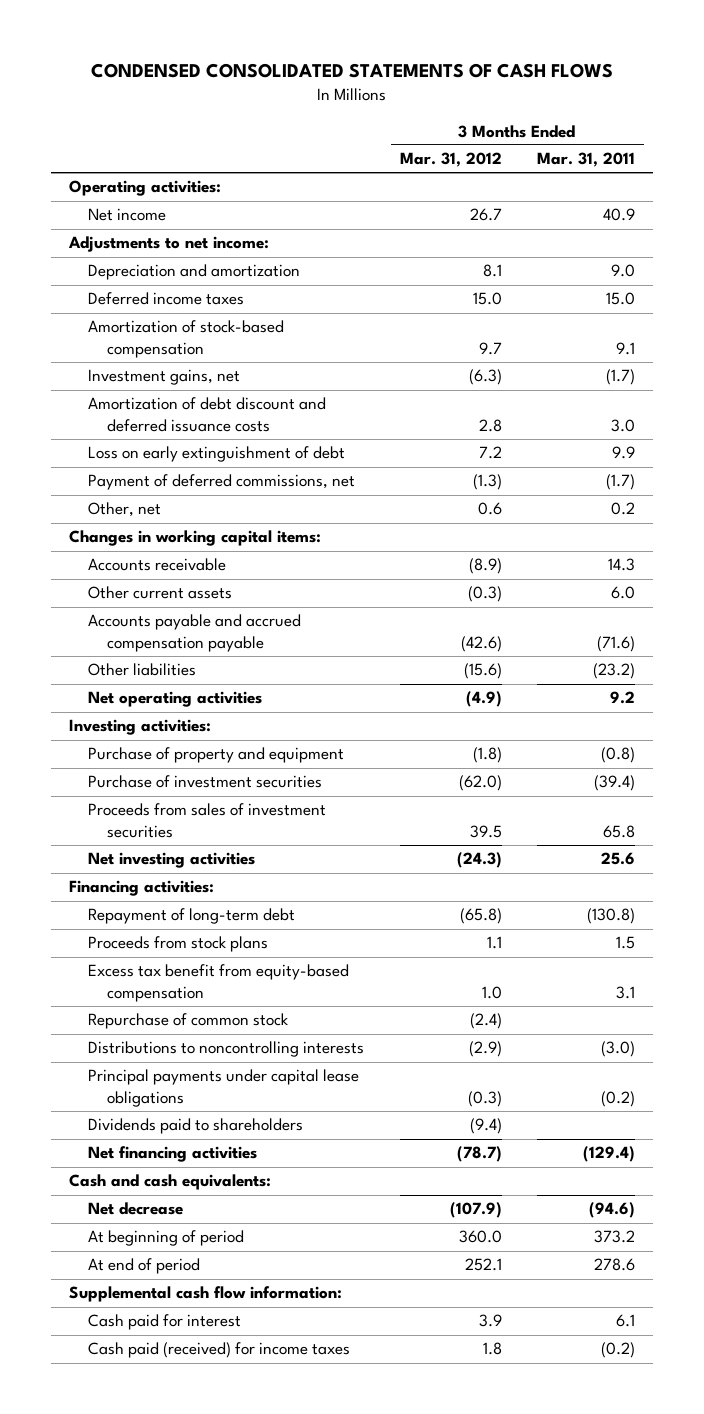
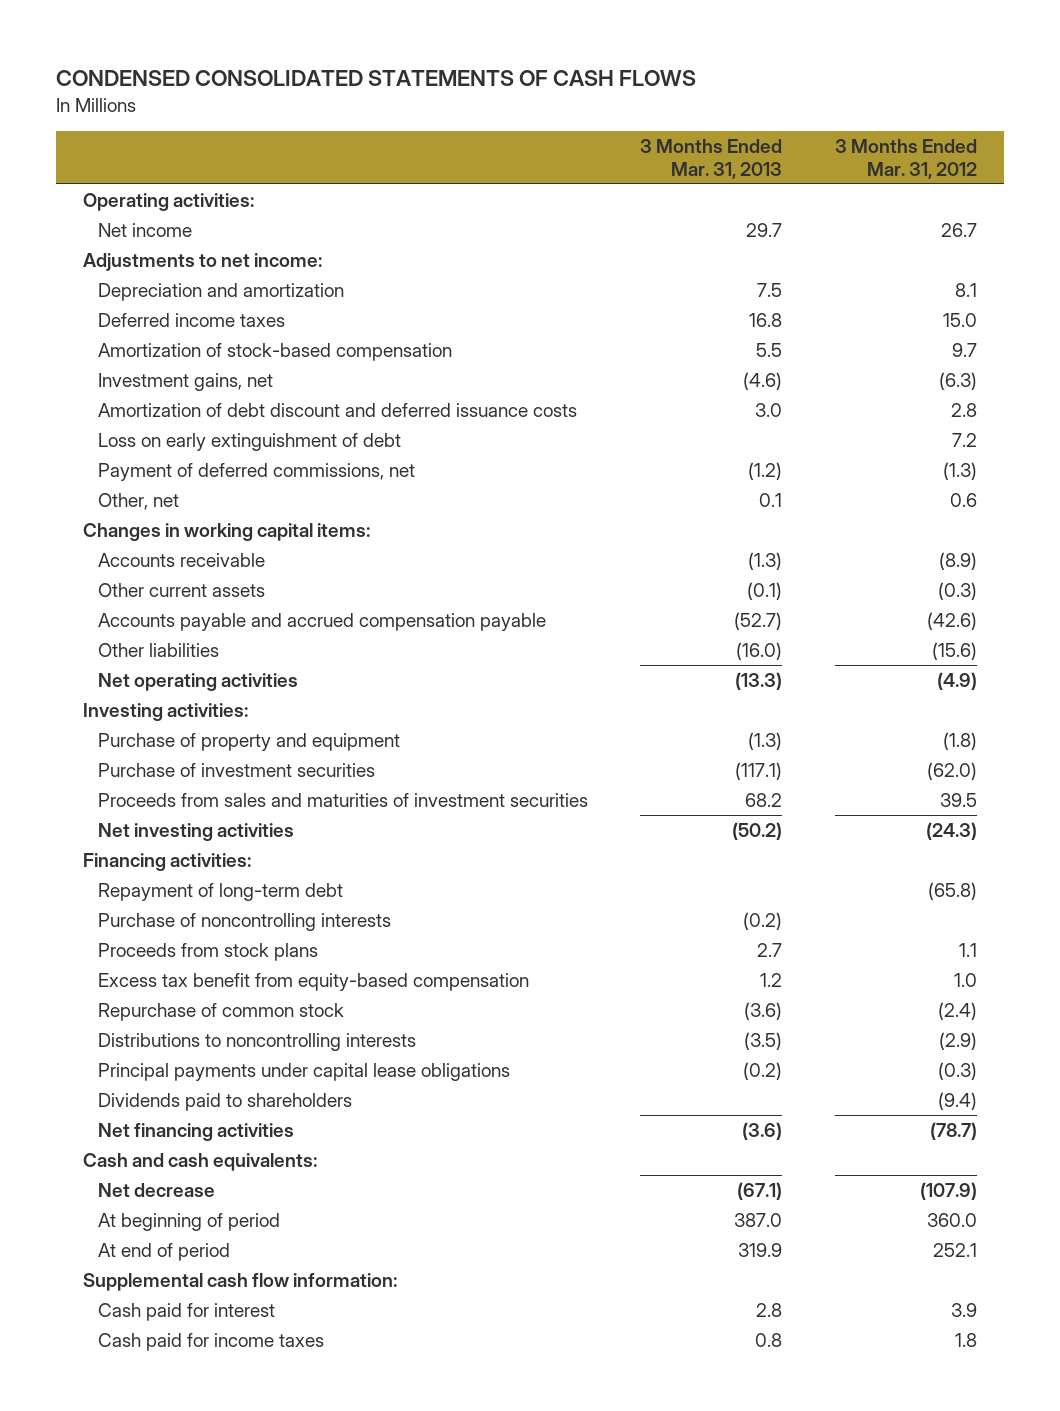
- | 3 Months Ended Mar. 31, 2012 | 3 Months Ended Mar. 31, 2011
+ | 3 Months Ended Mar. 31, 2013 | 3 Months Ended Mar. 31, 2012
- Proceeds from sales of investment securities | 39.5 | 65.8
+ Proceeds from sales and maturities of investment securities | 68.2 | 39.5
+ Purchase of noncontrolling interests | (0.2) |
- Cash paid (received) for income taxes | 1.8 | (0.2)
+ Cash paid for income taxes | 0.8 | 1.8

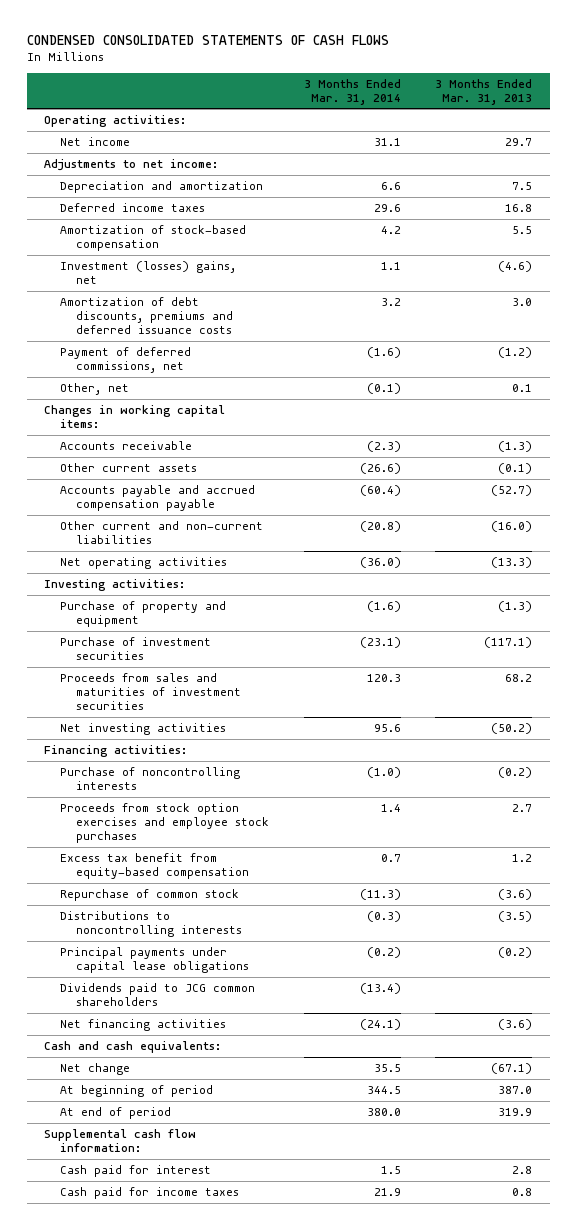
- | 3 Months Ended Mar. 31, 2013 | 3 Months Ended Mar. 31, 2012
+ | 3 Months Ended Mar. 31, 2014 | 3 Months Ended Mar. 31, 2013
- Investment gains, net | (4.6) | (6.3)
- Amortization of debt discount and deferred issuance costs | 3.0 | 2.8
- Loss on early extinguishment of debt | | 7.2
+ Investment (losses) gains, net | 1.1 | (4.6)
+ Amortization of debt discounts, premiums and deferred issuance costs | 3.2 | 3.0
- Other liabilities | (16.0) | (15.6)
+ Other current and non-current liabilities | (20.8) | (16.0)
- Repayment of long-term debt | | (65.8)
- Proceeds from stock plans | 2.7 | 1.1
+ Proceeds from stock option exercises and employee stock purchases | 1.4 | 2.7
- Dividends paid to shareholders | | (9.4)
+ Dividends paid to JCG common shareholders | (13.4) |
- Net decrease | (67.1) | (107.9)
+ Net change | 35.5 | (67.1)

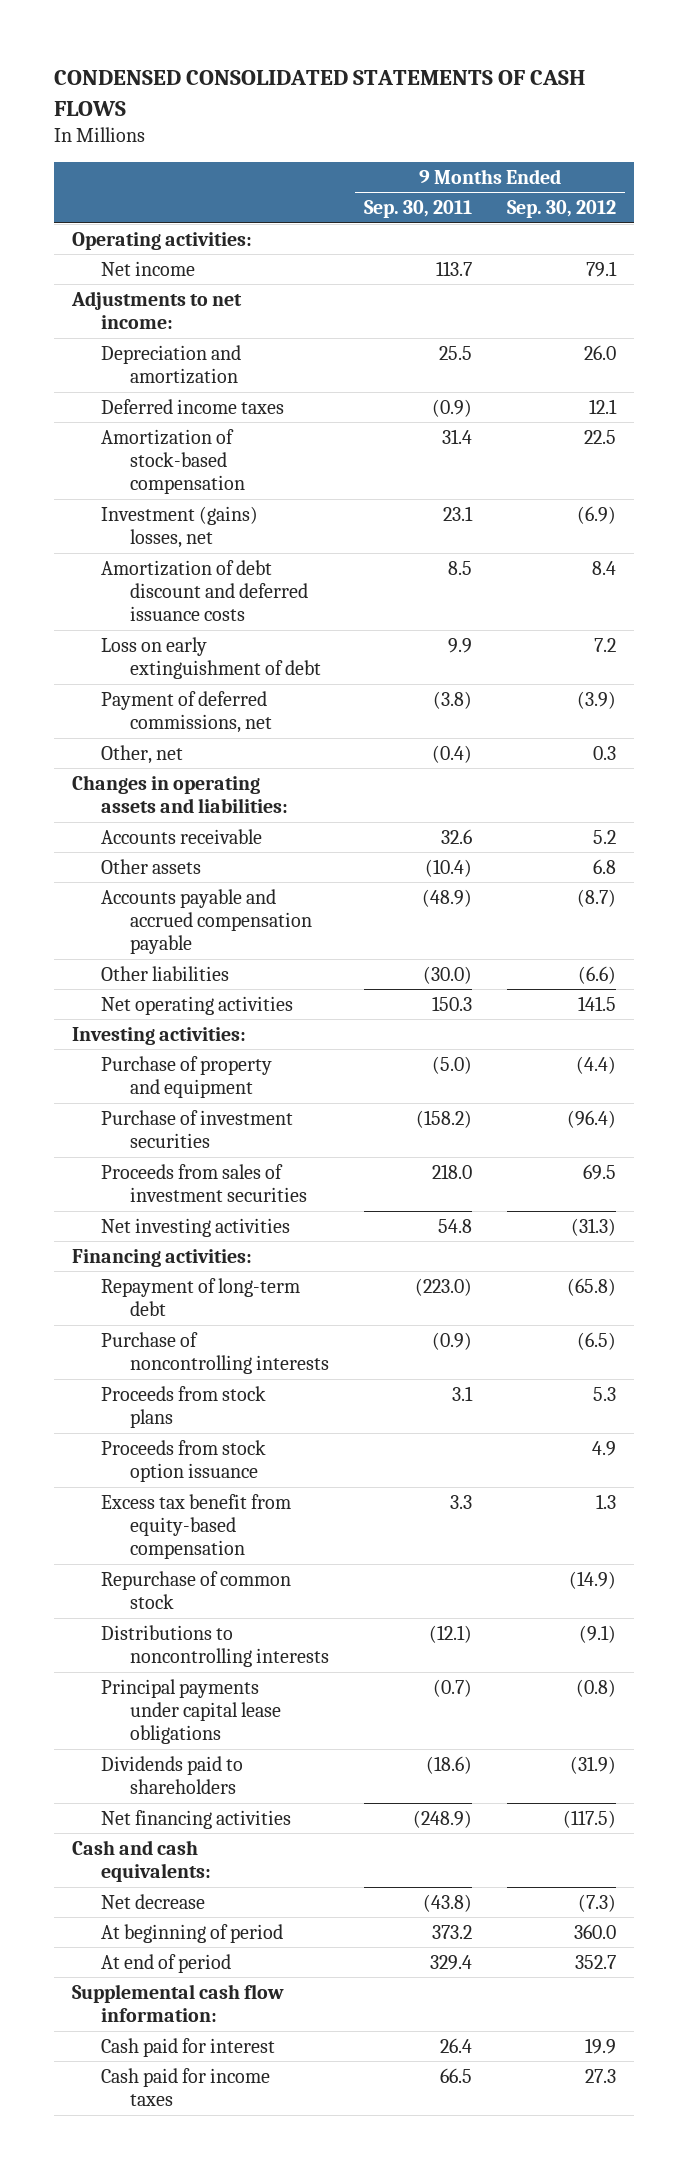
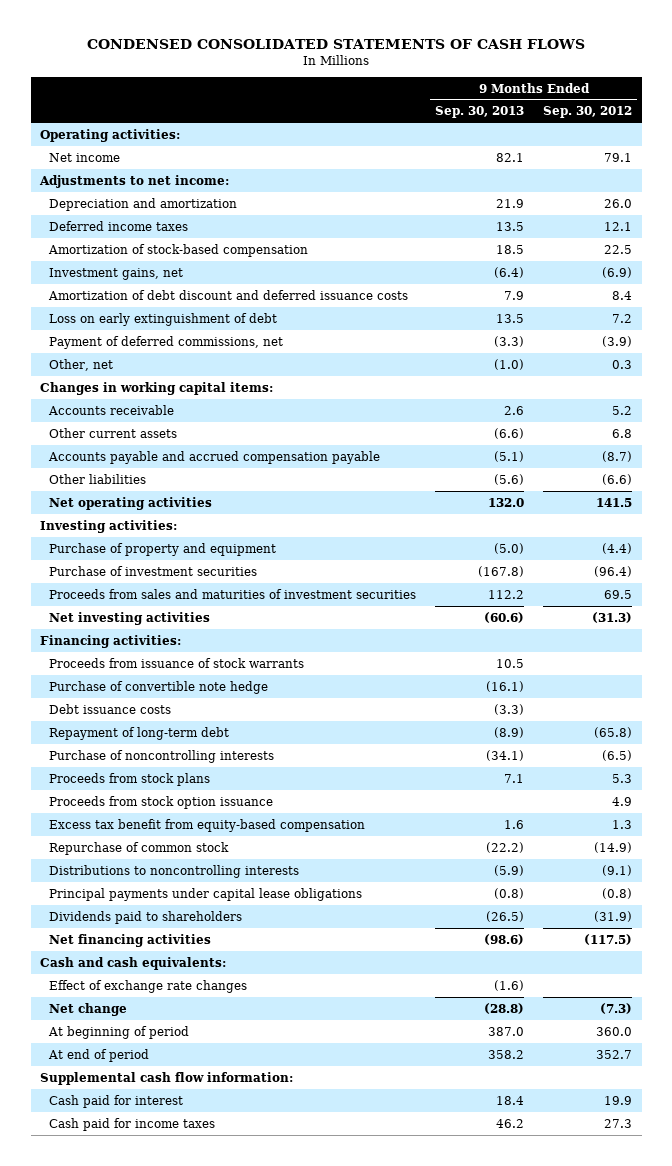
- | 9 Months Ended Sep. 30, 2011 | 9 Months Ended Sep. 30, 2012
+ | 9 Months Ended Sep. 30, 2013 | 9 Months Ended Sep. 30, 2012
- Investment (gains) losses, net | 23.1 | (6.9)
+ Investment gains, net | (6.4) | (6.9)
- Changes in operating assets and liabilities:
+ Changes in working capital items:
- Other assets | (10.4) | 6.8
+ Other current assets | (6.6) | 6.8
- Proceeds from sales of investment securities | 218.0 | 69.5
+ Proceeds from sales and maturities of investment securities | 112.2 | 69.5
+ Proceeds from issuance of stock warrants | 10.5 |
+ Purchase of convertible note hedge | (16.1) |
+ Debt issuance costs | (3.3) |
- Net decrease | (43.8) | (7.3)
+ Effect of exchange rate changes | (1.6) |
+ Net change | (28.8) | (7.3)

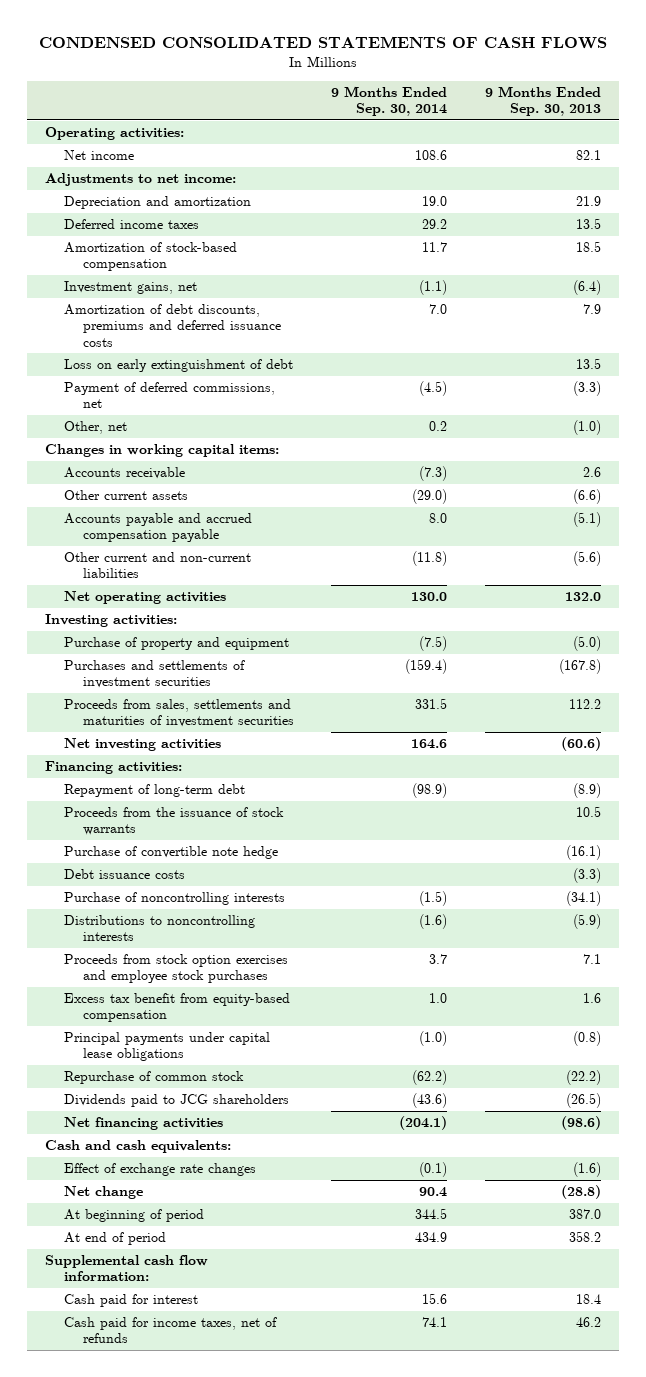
- | 9 Months Ended Sep. 30, 2013 | 9 Months Ended Sep. 30, 2012
+ | 9 Months Ended Sep. 30, 2014 | 9 Months Ended Sep. 30, 2013
- Amortization of debt discount and deferred issuance costs | 7.9 | 8.4
+ Amortization of debt discounts, premiums and deferred issuance costs | 7.0 | 7.9
- Other liabilities | (5.6) | (6.6)
+ Other current and non-current liabilities | (11.8) | (5.6)
- Purchase of investment securities | (167.8) | (96.4)
- Proceeds from sales and maturities of investment securities | 112.2 | 69.5
+ Purchases and settlements of investment securities | (159.4) | (167.8)
+ Proceeds from sales, settlements and maturities of investment securities | 331.5 | 112.2
- Proceeds from issuance of stock warrants | 10.5 |
moved up: Repayment of long-term debt | (98.9) | (8.9)
+ Proceeds from the issuance of stock warrants | | 10.5
- Proceeds from stock plans | 7.1 | 5.3
- Proceeds from stock option issuance | | 4.9
+ Proceeds from stock option exercises and employee stock purchases | 3.7 | 7.1
moved down: Excess tax benefit from equity-based compensation | 1.0 | 1.6
- Dividends paid to shareholders | (26.5) | (31.9)
moved down: Repurchase of common stock | (62.2) | (22.2)
+ Dividends paid to JCG shareholders | (43.6) | (26.5)
- Cash paid for income taxes | 46.2 | 27.3
+ Cash paid for income taxes, net of refunds | 74.1 | 46.2

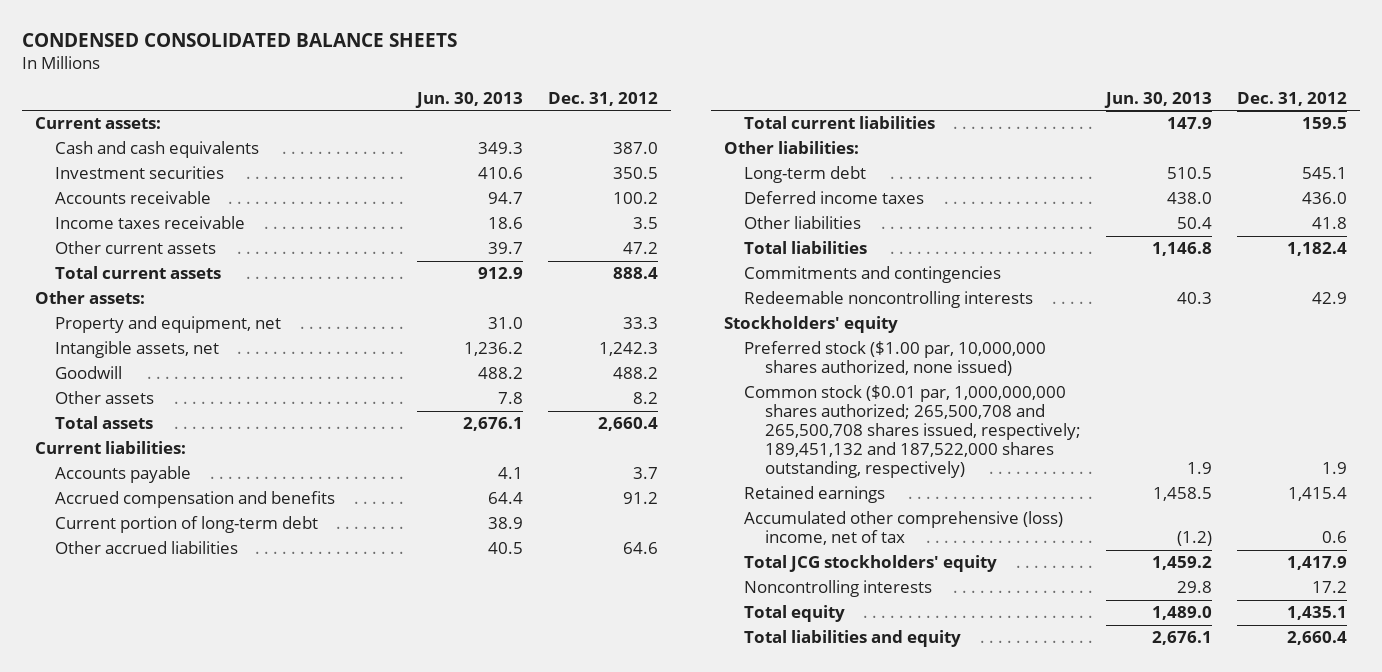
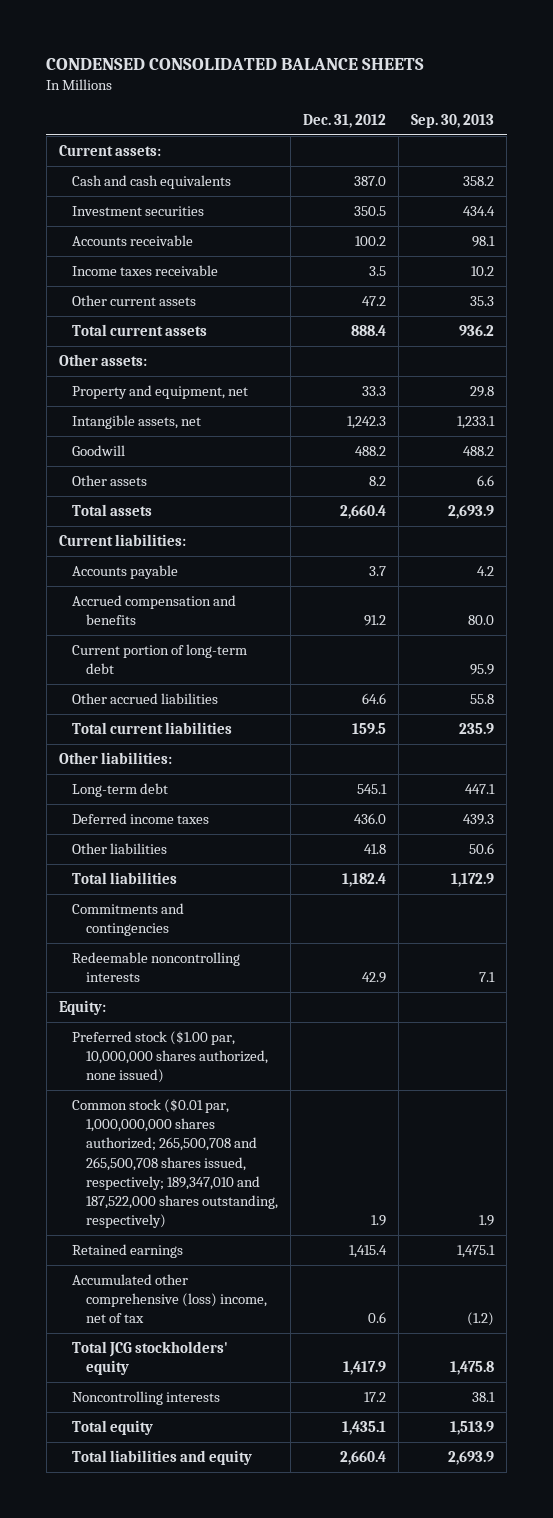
- | Jun. 30, 2013 | Dec. 31, 2012
+ | Dec. 31, 2012 | Sep. 30, 2013
- Stockholders' equity
+ Equity:
- Common stock ($0.01 par, 1,000,000,000 shares authorized; 265,500,708 and 265,500,708 shares issued, respectively; 189,451,132 and 187,522,000 shares outstanding, respectively) | 1.9 | 1.9
+ Common stock ($0.01 par, 1,000,000,000 shares authorized; 265,500,708 and 265,500,708 shares issued, respectively; 189,347,010 and 187,522,000 shares outstanding, respectively) | 1.9 | 1.9

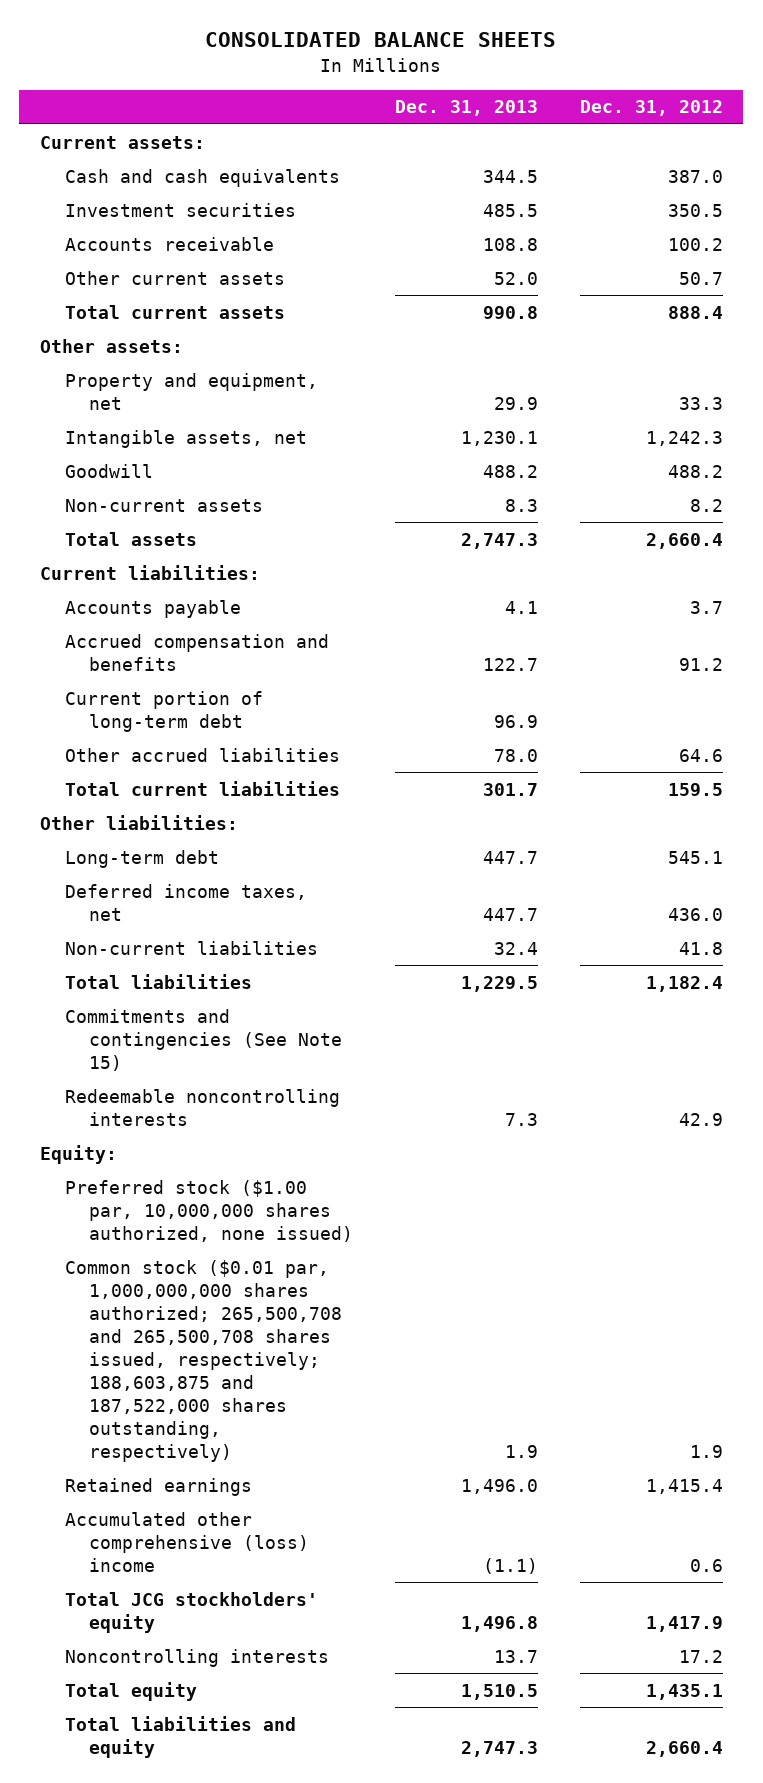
- CONDENSED CONSOLIDATED BALANCE SHEETS
+ CONSOLIDATED BALANCE SHEETS
- | Dec. 31, 2012 | Sep. 30, 2013
+ | Dec. 31, 2013 | Dec. 31, 2012
- Income taxes receivable | 3.5 | 10.2
- Other current assets | 47.2 | 35.3
+ Other current assets | 52.0 | 50.7
- Other assets | 8.2 | 6.6
+ Non-current assets | 8.3 | 8.2
- Deferred income taxes | 436.0 | 439.3
- Other liabilities | 41.8 | 50.6
+ Deferred income taxes, net | 447.7 | 436.0
+ Non-current liabilities | 32.4 | 41.8
- Commitments and contingencies
+ Commitments and contingencies (See Note 15)
- Common stock ($0.01 par, 1,000,000,000 shares authorized; 265,500,708 and 265,500,708 shares issued, respectively; 189,347,010 and 187,522,000 shares outstanding, respectively) | 1.9 | 1.9
+ Common stock ($0.01 par, 1,000,000,000 shares authorized; 265,500,708 and 265,500,708 shares issued, respectively; 188,603,875 and 187,522,000 shares outstanding, respectively) | 1.9 | 1.9
- Accumulated other comprehensive (loss) income, net of tax | 0.6 | (1.2)
+ Accumulated other comprehensive (loss) income | (1.1) | 0.6

